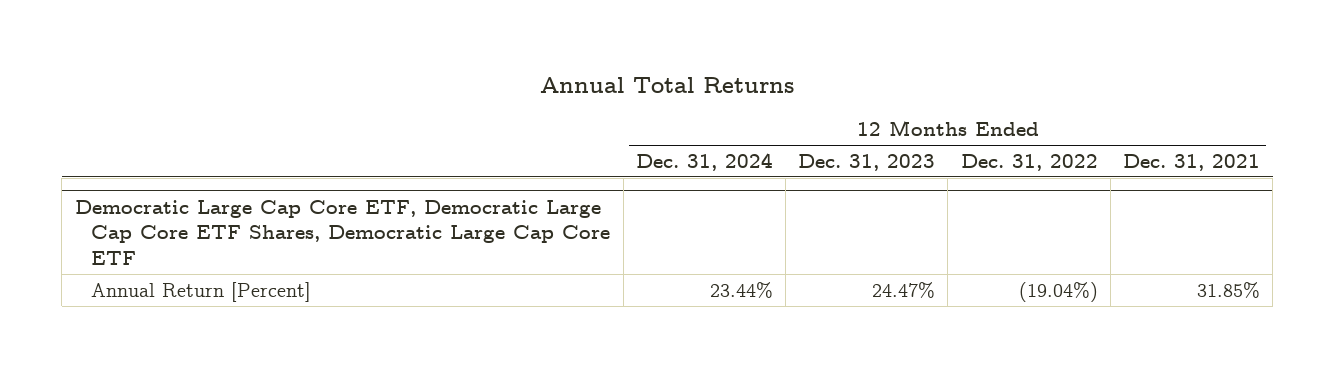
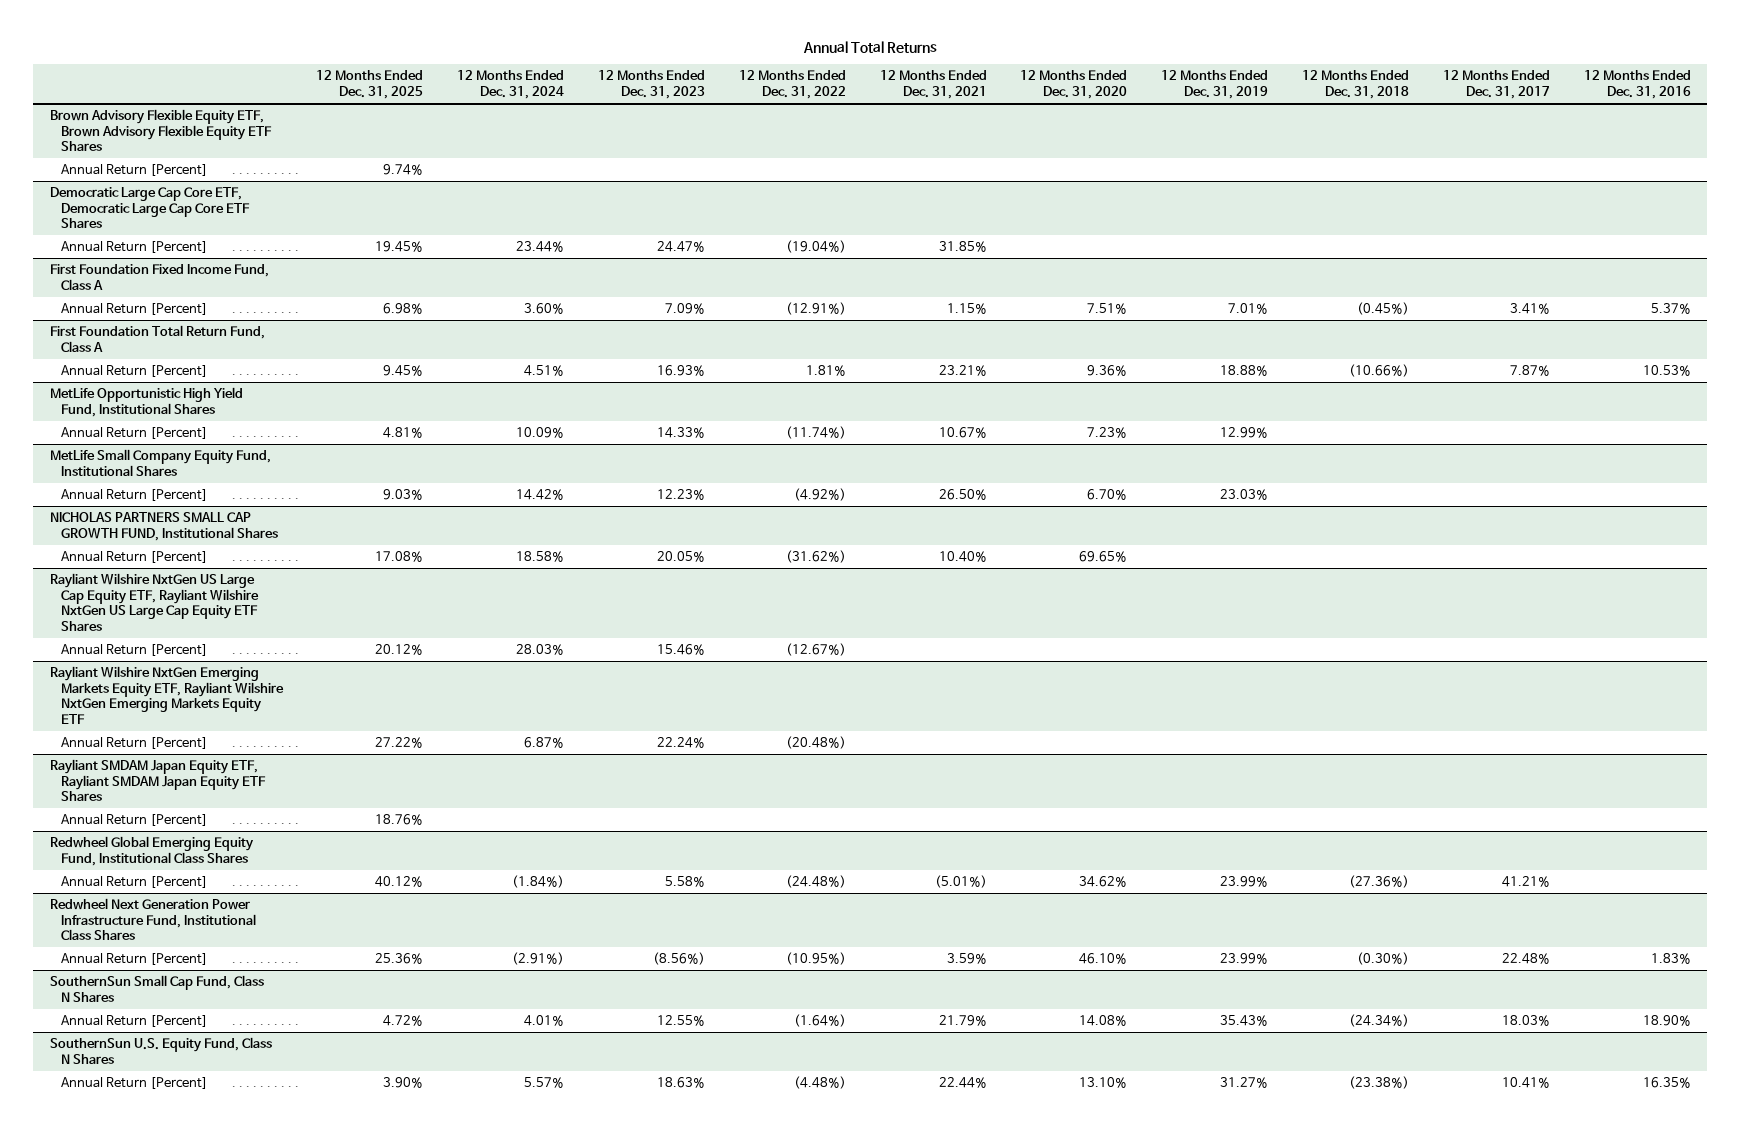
- | 12 Months Ended Dec. 31, 2024 | 12 Months Ended Dec. 31, 2023 | 12 Months Ended Dec. 31, 2022 | 12 Months Ended Dec. 31, 2021
+ | 12 Months Ended Dec. 31, 2025 | 12 Months Ended Dec. 31, 2024 | 12 Months Ended Dec. 31, 2023 | 12 Months Ended Dec. 31, 2022 | 12 Months Ended Dec. 31, 2021 | 12 Months Ended Dec. 31, 2020 | 12 Months Ended Dec. 31, 2019 | 12 Months Ended Dec. 31, 2018 | 12 Months Ended Dec. 31, 2017 | 12 Months Ended Dec. 31, 2016
- Democratic Large Cap Core ETF, Democratic Large Cap Core ETF Shares, Democratic Large Cap Core ETF
+ Brown Advisory Flexible Equity ETF, Brown Advisory Flexible Equity ETF Shares
+ Annual Return [Percent] | 9.74% | | | | | | | | |
+ Democratic Large Cap Core ETF, Democratic Large Cap Core ETF Shares
+ First Foundation Fixed Income Fund, Class A
+ Annual Return [Percent] | 6.98% | 3.60% | 7.09% | (12.91%) | 1.15% | 7.51% | 7.01% | (0.45%) | 3.41% | 5.37%
+ First Foundation Total Return Fund, Class A
+ Annual Return [Percent] | 9.45% | 4.51% | 16.93% | 1.81% | 23.21% | 9.36% | 18.88% | (10.66%) | 7.87% | 10.53%
+ MetLife Opportunistic High Yield Fund, Institutional Shares
+ Annual Return [Percent] | 4.81% | 10.09% | 14.33% | (11.74%) | 10.67% | 7.23% | 12.99% | | |
+ MetLife Small Company Equity Fund, Institutional Shares
+ Annual Return [Percent] | 9.03% | 14.42% | 12.23% | (4.92%) | 26.50% | 6.70% | 23.03% | | |
+ NICHOLAS PARTNERS SMALL CAP GROWTH FUND, Institutional Shares
+ Annual Return [Percent] | 17.08% | 18.58% | 20.05% | (31.62%) | 10.40% | 69.65% | | | |
+ Rayliant Wilshire NxtGen US Large Cap Equity ETF, Rayliant Wilshire NxtGen US Large Cap Equity ETF Shares
+ Annual Return [Percent] | 20.12% | 28.03% | 15.46% | (12.67%) | | | | | |
+ Rayliant Wilshire NxtGen Emerging Markets Equity ETF, Rayliant Wilshire NxtGen Emerging Markets Equity ETF
+ Annual Return [Percent] | 27.22% | 6.87% | 22.24% | (20.48%) | | | | | |
+ Rayliant SMDAM Japan Equity ETF, Rayliant SMDAM Japan Equity ETF Shares
+ Annual Return [Percent] | 18.76% | | | | | | | | |
+ Redwheel Global Emerging Equity Fund, Institutional Class Shares
+ Annual Return [Percent] | 40.12% | (1.84%) | 5.58% | (24.48%) | (5.01%) | 34.62% | 23.99% | (27.36%) | 41.21% |
+ Redwheel Next Generation Power Infrastructure Fund, Institutional Class Shares
+ Annual Return [Percent] | 25.36% | (2.91%) | (8.56%) | (10.95%) | 3.59% | 46.10% | 23.99% | (0.30%) | 22.48% | 1.83%
+ SouthernSun Small Cap Fund, Class N Shares
+ Annual Return [Percent] | 4.72% | 4.01% | 12.55% | (1.64%) | 21.79% | 14.08% | 35.43% | (24.34%) | 18.03% | 18.90%
+ SouthernSun U.S. Equity Fund, Class N Shares
+ Annual Return [Percent] | 3.90% | 5.57% | 18.63% | (4.48%) | 22.44% | 13.10% | 31.27% | (23.38%) | 10.41% | 16.35%

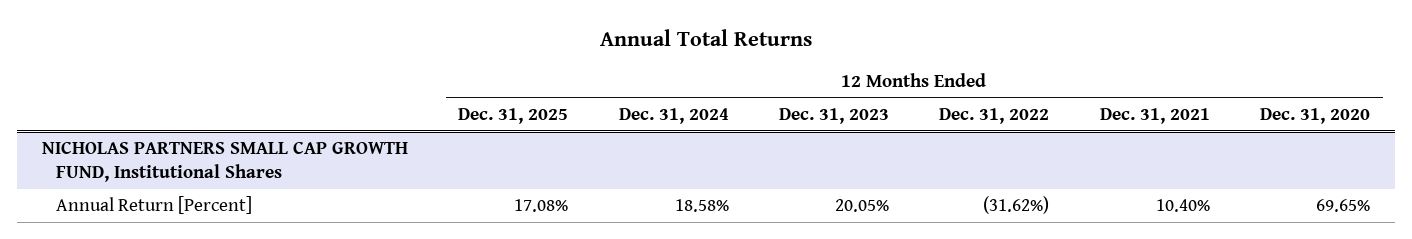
- | 12 Months Ended Dec. 31, 2025 | 12 Months Ended Dec. 31, 2024 | 12 Months Ended Dec. 31, 2023 | 12 Months Ended Dec. 31, 2022 | 12 Months Ended Dec. 31, 2021 | 12 Months Ended Dec. 31, 2020 | 12 Months Ended Dec. 31, 2019 | 12 Months Ended Dec. 31, 2018 | 12 Months Ended Dec. 31, 2017 | 12 Months Ended Dec. 31, 2016
+ | 12 Months Ended Dec. 31, 2025 | 12 Months Ended Dec. 31, 2024 | 12 Months Ended Dec. 31, 2023 | 12 Months Ended Dec. 31, 2022 | 12 Months Ended Dec. 31, 2021 | 12 Months Ended Dec. 31, 2020
- Brown Advisory Flexible Equity ETF, Brown Advisory Flexible Equity ETF Shares
- Annual Return [Percent] | 9.74% | | | | | | | | |
- Democratic Large Cap Core ETF, Democratic Large Cap Core ETF Shares
- Annual Return [Percent] | 19.45% | 23.44% | 24.47% | (19.04%) | 31.85% | | | | |
- First Foundation Fixed Income Fund, Class A
- Annual Return [Percent] | 6.98% | 3.60% | 7.09% | (12.91%) | 1.15% | 7.51% | 7.01% | (0.45%) | 3.41% | 5.37%
- First Foundation Total Return Fund, Class A
- Annual Return [Percent] | 9.45% | 4.51% | 16.93% | 1.81% | 23.21% | 9.36% | 18.88% | (10.66%) | 7.87% | 10.53%
- MetLife Opportunistic High Yield Fund, Institutional Shares
- Annual Return [Percent] | 4.81% | 10.09% | 14.33% | (11.74%) | 10.67% | 7.23% | 12.99% | | |
- MetLife Small Company Equity Fund, Institutional Shares
- Annual Return [Percent] | 9.03% | 14.42% | 12.23% | (4.92%) | 26.50% | 6.70% | 23.03% | | |
- Rayliant Wilshire NxtGen US Large Cap Equity ETF, Rayliant Wilshire NxtGen US Large Cap Equity ETF Shares
- Annual Return [Percent] | 20.12% | 28.03% | 15.46% | (12.67%) | | | | | |
- Rayliant Wilshire NxtGen Emerging Markets Equity ETF, Rayliant Wilshire NxtGen Emerging Markets Equity ETF
- Annual Return [Percent] | 27.22% | 6.87% | 22.24% | (20.48%) | | | | | |
- Rayliant SMDAM Japan Equity ETF, Rayliant SMDAM Japan Equity ETF Shares
- Annual Return [Percent] | 18.76% | | | | | | | | |
- Redwheel Global Emerging Equity Fund, Institutional Class Shares
- Annual Return [Percent] | 40.12% | (1.84%) | 5.58% | (24.48%) | (5.01%) | 34.62% | 23.99% | (27.36%) | 41.21% |
- Redwheel Next Generation Power Infrastructure Fund, Institutional Class Shares
- Annual Return [Percent] | 25.36% | (2.91%) | (8.56%) | (10.95%) | 3.59% | 46.10% | 23.99% | (0.30%) | 22.48% | 1.83%
- SouthernSun Small Cap Fund, Class N Shares
- Annual Return [Percent] | 4.72% | 4.01% | 12.55% | (1.64%) | 21.79% | 14.08% | 35.43% | (24.34%) | 18.03% | 18.90%
- SouthernSun U.S. Equity Fund, Class N Shares
- Annual Return [Percent] | 3.90% | 5.57% | 18.63% | (4.48%) | 22.44% | 13.10% | 31.27% | (23.38%) | 10.41% | 16.35%

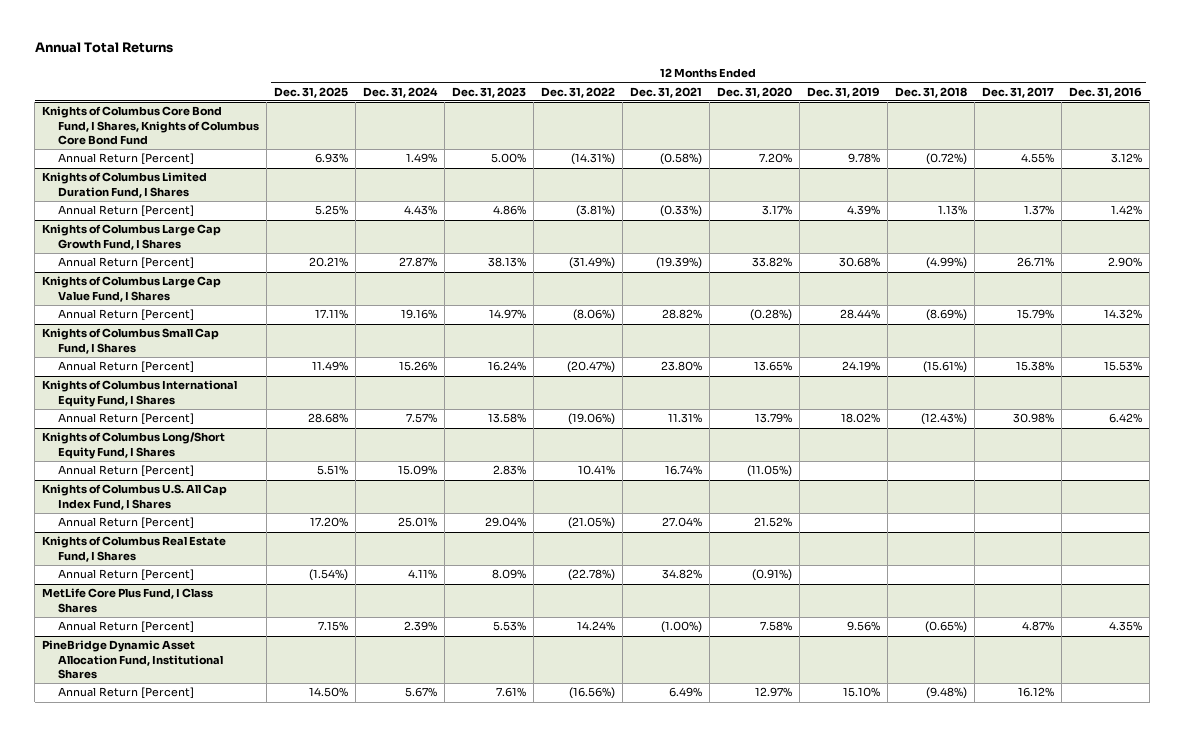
- | 12 Months Ended Dec. 31, 2025 | 12 Months Ended Dec. 31, 2024 | 12 Months Ended Dec. 31, 2023 | 12 Months Ended Dec. 31, 2022 | 12 Months Ended Dec. 31, 2021 | 12 Months Ended Dec. 31, 2020
+ | 12 Months Ended Dec. 31, 2025 | 12 Months Ended Dec. 31, 2024 | 12 Months Ended Dec. 31, 2023 | 12 Months Ended Dec. 31, 2022 | 12 Months Ended Dec. 31, 2021 | 12 Months Ended Dec. 31, 2020 | 12 Months Ended Dec. 31, 2019 | 12 Months Ended Dec. 31, 2018 | 12 Months Ended Dec. 31, 2017 | 12 Months Ended Dec. 31, 2016
- NICHOLAS PARTNERS SMALL CAP GROWTH FUND, Institutional Shares
- Annual Return [Percent] | 17.08% | 18.58% | 20.05% | (31.62%) | 10.40% | 69.65%
+ Knights of Columbus Core Bond Fund, I Shares, Knights of Columbus Core Bond Fund
+ Annual Return [Percent] | 6.93% | 1.49% | 5.00% | (14.31%) | (0.58%) | 7.20% | 9.78% | (0.72%) | 4.55% | 3.12%
+ Knights of Columbus Limited Duration Fund, I Shares
+ Annual Return [Percent] | 5.25% | 4.43% | 4.86% | (3.81%) | (0.33%) | 3.17% | 4.39% | 1.13% | 1.37% | 1.42%
+ Knights of Columbus Large Cap Growth Fund, I Shares
+ Annual Return [Percent] | 20.21% | 27.87% | 38.13% | (31.49%) | (19.39%) | 33.82% | 30.68% | (4.99%) | 26.71% | 2.90%
+ Knights of Columbus Large Cap Value Fund, I Shares
+ Annual Return [Percent] | 17.11% | 19.16% | 14.97% | (8.06%) | 28.82% | (0.28%) | 28.44% | (8.69%) | 15.79% | 14.32%
+ Knights of Columbus Small Cap Fund, I Shares
+ Annual Return [Percent] | 11.49% | 15.26% | 16.24% | (20.47%) | 23.80% | 13.65% | 24.19% | (15.61%) | 15.38% | 15.53%
+ Knights of Columbus International Equity Fund, I Shares
+ Annual Return [Percent] | 28.68% | 7.57% | 13.58% | (19.06%) | 11.31% | 13.79% | 18.02% | (12.43%) | 30.98% | 6.42%
+ Knights of Columbus Long/Short Equity Fund, I Shares
+ Annual Return [Percent] | 5.51% | 15.09% | 2.83% | 10.41% | 16.74% | (11.05%) | | | |
+ Knights of Columbus U.S. All Cap Index Fund, I Shares
+ Annual Return [Percent] | 17.20% | 25.01% | 29.04% | (21.05%) | 27.04% | 21.52% | | | |
+ Knights of Columbus Real Estate Fund, I Shares
+ Annual Return [Percent] | (1.54%) | 4.11% | 8.09% | (22.78%) | 34.82% | (0.91%) | | | |
+ MetLife Core Plus Fund, I Class Shares
+ Annual Return [Percent] | 7.15% | 2.39% | 5.53% | 14.24% | (1.00%) | 7.58% | 9.56% | (0.65%) | 4.87% | 4.35%
+ PineBridge Dynamic Asset Allocation Fund, Institutional Shares
+ Annual Return [Percent] | 14.50% | 5.67% | 7.61% | (16.56%) | 6.49% | 12.97% | 15.10% | (9.48%) | 16.12% |

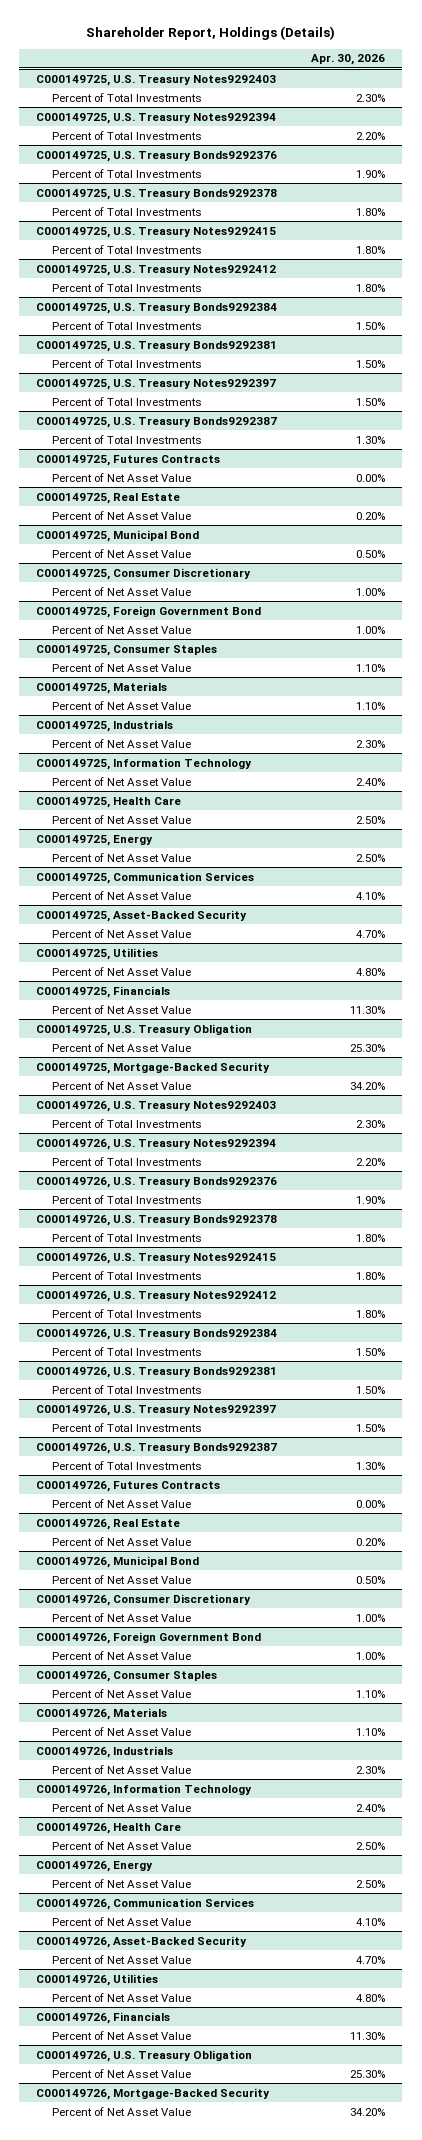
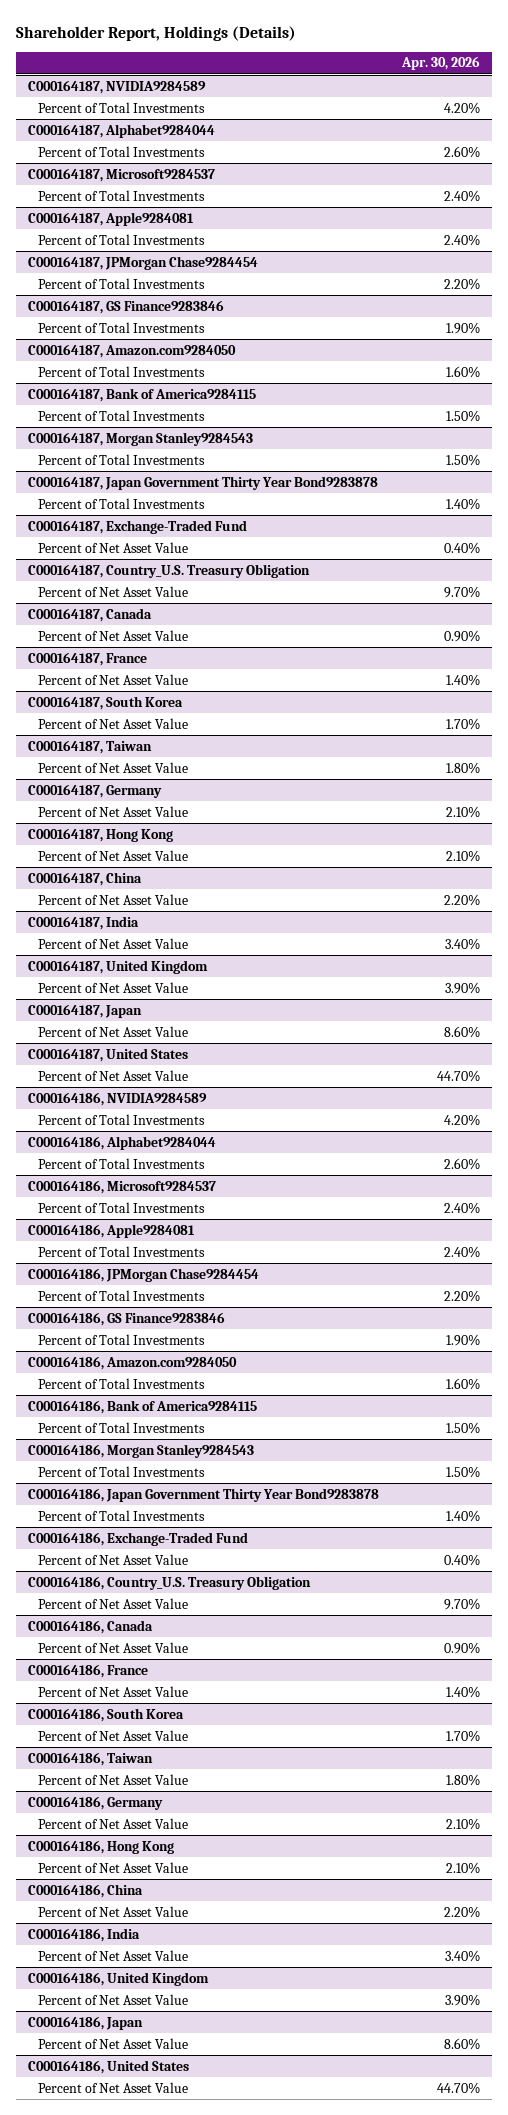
- C000149725, U.S. Treasury Notes9292403
- Percent of Total Investments | 2.30%
- C000149725, U.S. Treasury Notes9292394
+ C000164187, NVIDIA9284589
+ Percent of Total Investments | 4.20%
+ C000164187, Alphabet9284044
+ Percent of Total Investments | 2.60%
+ C000164187, Microsoft9284537
+ Percent of Total Investments | 2.40%
+ C000164187, Apple9284081
+ Percent of Total Investments | 2.40%
+ C000164187, JPMorgan Chase9284454
- C000149725, U.S. Treasury Bonds9292376
+ C000164187, GS Finance9283846
- C000149725, U.S. Treasury Bonds9292378
- Percent of Total Investments | 1.80%
- C000149725, U.S. Treasury Notes9292415
- Percent of Total Investments | 1.80%
- C000149725, U.S. Treasury Notes9292412
- Percent of Total Investments | 1.80%
- C000149725, U.S. Treasury Bonds9292384
- Percent of Total Investments | 1.50%
- C000149725, U.S. Treasury Bonds9292381
+ C000164187, Amazon.com9284050
+ Percent of Total Investments | 1.60%
+ C000164187, Bank of America9284115
- C000149725, U.S. Treasury Notes9292397
+ C000164187, Morgan Stanley9284543
- C000149725, U.S. Treasury Bonds9292387
- Percent of Total Investments | 1.30%
- C000149725, Futures Contracts
- Percent of Net Asset Value | 0.00%
- C000149725, Real Estate
- Percent of Net Asset Value | 0.20%
- C000149725, Municipal Bond
- Percent of Net Asset Value | 0.50%
- C000149725, Consumer Discretionary
- Percent of Net Asset Value | 1.00%
- C000149725, Foreign Government Bond
- Percent of Net Asset Value | 1.00%
- C000149725, Consumer Staples
- Percent of Net Asset Value | 1.10%
- C000149725, Materials
- Percent of Net Asset Value | 1.10%
- C000149725, Industrials
- Percent of Net Asset Value | 2.30%
- C000149725, Information Technology
- Percent of Net Asset Value | 2.40%
- C000149725, Health Care
- Percent of Net Asset Value | 2.50%
- C000149725, Energy
- Percent of Net Asset Value | 2.50%
- C000149725, Communication Services
- Percent of Net Asset Value | 4.10%
- C000149725, Asset-Backed Security
- Percent of Net Asset Value | 4.70%
- C000149725, Utilities
- Percent of Net Asset Value | 4.80%
- C000149725, Financials
- Percent of Net Asset Value | 11.30%
- C000149725, U.S. Treasury Obligation
- Percent of Net Asset Value | 25.30%
- C000149725, Mortgage-Backed Security
- Percent of Net Asset Value | 34.20%
- C000149726, U.S. Treasury Notes9292403
- Percent of Total Investments | 2.30%
- C000149726, U.S. Treasury Notes9292394
+ C000164187, Japan Government Thirty Year Bond9283878
+ Percent of Total Investments | 1.40%
+ C000164187, Exchange-Traded Fund
+ Percent of Net Asset Value | 0.40%
+ C000164187, Country_U.S. Treasury Obligation
+ Percent of Net Asset Value | 9.70%
+ C000164187, Canada
+ Percent of Net Asset Value | 0.90%
+ C000164187, France
+ Percent of Net Asset Value | 1.40%
+ C000164187, South Korea
+ Percent of Net Asset Value | 1.70%
+ C000164187, Taiwan
+ Percent of Net Asset Value | 1.80%
+ C000164187, Germany
+ Percent of Net Asset Value | 2.10%
+ C000164187, Hong Kong
+ Percent of Net Asset Value | 2.10%
+ C000164187, China
+ Percent of Net Asset Value | 2.20%
+ C000164187, India
+ Percent of Net Asset Value | 3.40%
+ C000164187, United Kingdom
+ Percent of Net Asset Value | 3.90%
+ C000164187, Japan
+ Percent of Net Asset Value | 8.60%
+ C000164187, United States
+ Percent of Net Asset Value | 44.70%
+ C000164186, NVIDIA9284589
+ Percent of Total Investments | 4.20%
+ C000164186, Alphabet9284044
+ Percent of Total Investments | 2.60%
+ C000164186, Microsoft9284537
+ Percent of Total Investments | 2.40%
+ C000164186, Apple9284081
+ Percent of Total Investments | 2.40%
+ C000164186, JPMorgan Chase9284454
- C000149726, U.S. Treasury Bonds9292376
+ C000164186, GS Finance9283846
- C000149726, U.S. Treasury Bonds9292378
- Percent of Total Investments | 1.80%
- C000149726, U.S. Treasury Notes9292415
- Percent of Total Investments | 1.80%
- C000149726, U.S. Treasury Notes9292412
- Percent of Total Investments | 1.80%
- C000149726, U.S. Treasury Bonds9292384
- Percent of Total Investments | 1.50%
- C000149726, U.S. Treasury Bonds9292381
+ C000164186, Amazon.com9284050
+ Percent of Total Investments | 1.60%
+ C000164186, Bank of America9284115
- C000149726, U.S. Treasury Notes9292397
+ C000164186, Morgan Stanley9284543
- C000149726, U.S. Treasury Bonds9292387
- Percent of Total Investments | 1.30%
- C000149726, Futures Contracts
- Percent of Net Asset Value | 0.00%
- C000149726, Real Estate
- Percent of Net Asset Value | 0.20%
- C000149726, Municipal Bond
- Percent of Net Asset Value | 0.50%
- C000149726, Consumer Discretionary
- Percent of Net Asset Value | 1.00%
- C000149726, Foreign Government Bond
- Percent of Net Asset Value | 1.00%
- C000149726, Consumer Staples
- Percent of Net Asset Value | 1.10%
- C000149726, Materials
- Percent of Net Asset Value | 1.10%
- C000149726, Industrials
- Percent of Net Asset Value | 2.30%
- C000149726, Information Technology
- Percent of Net Asset Value | 2.40%
- C000149726, Health Care
- Percent of Net Asset Value | 2.50%
- C000149726, Energy
- Percent of Net Asset Value | 2.50%
- C000149726, Communication Services
- Percent of Net Asset Value | 4.10%
- C000149726, Asset-Backed Security
- Percent of Net Asset Value | 4.70%
- C000149726, Utilities
- Percent of Net Asset Value | 4.80%
- C000149726, Financials
- Percent of Net Asset Value | 11.30%
- C000149726, U.S. Treasury Obligation
- Percent of Net Asset Value | 25.30%
- C000149726, Mortgage-Backed Security
- Percent of Net Asset Value | 34.20%
+ C000164186, Japan Government Thirty Year Bond9283878
+ Percent of Total Investments | 1.40%
+ C000164186, Exchange-Traded Fund
+ Percent of Net Asset Value | 0.40%
+ C000164186, Country_U.S. Treasury Obligation
+ Percent of Net Asset Value | 9.70%
+ C000164186, Canada
+ Percent of Net Asset Value | 0.90%
+ C000164186, France
+ Percent of Net Asset Value | 1.40%
+ C000164186, South Korea
+ Percent of Net Asset Value | 1.70%
+ C000164186, Taiwan
+ Percent of Net Asset Value | 1.80%
+ C000164186, Germany
+ Percent of Net Asset Value | 2.10%
+ C000164186, Hong Kong
+ Percent of Net Asset Value | 2.10%
+ C000164186, China
+ Percent of Net Asset Value | 2.20%
+ C000164186, India
+ Percent of Net Asset Value | 3.40%
+ C000164186, United Kingdom
+ Percent of Net Asset Value | 3.90%
+ C000164186, Japan
+ Percent of Net Asset Value | 8.60%
+ C000164186, United States
+ Percent of Net Asset Value | 44.70%

